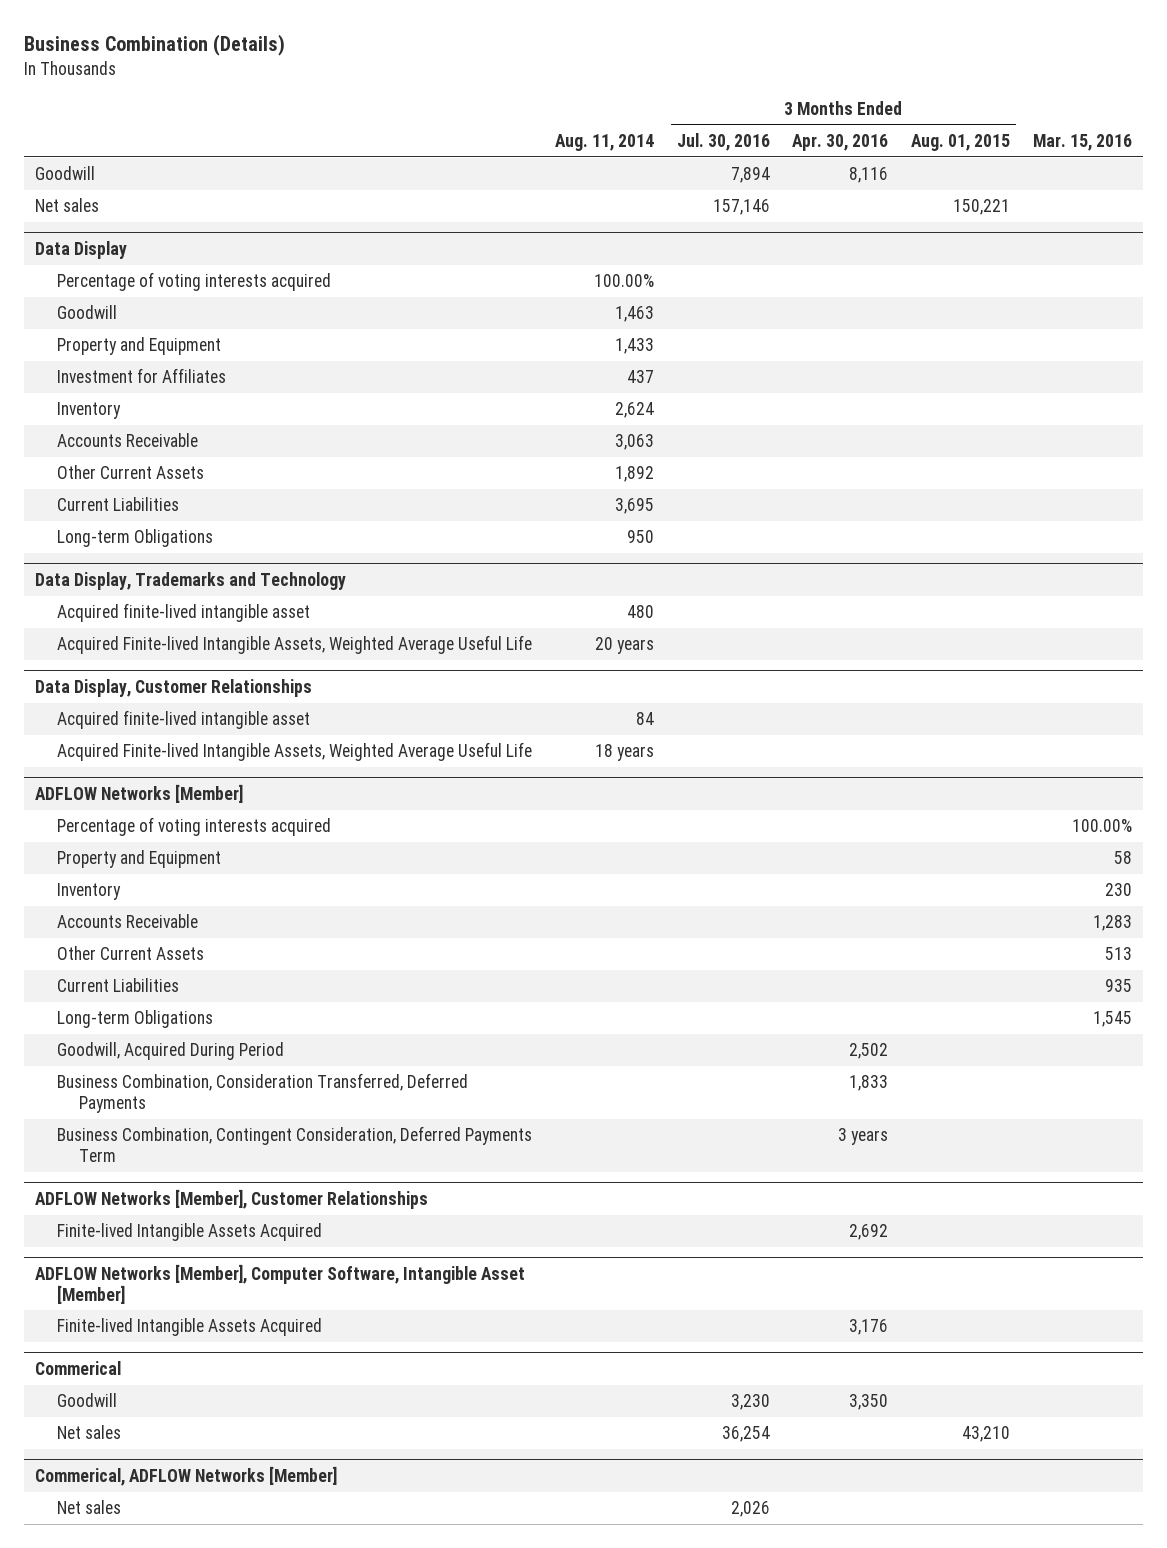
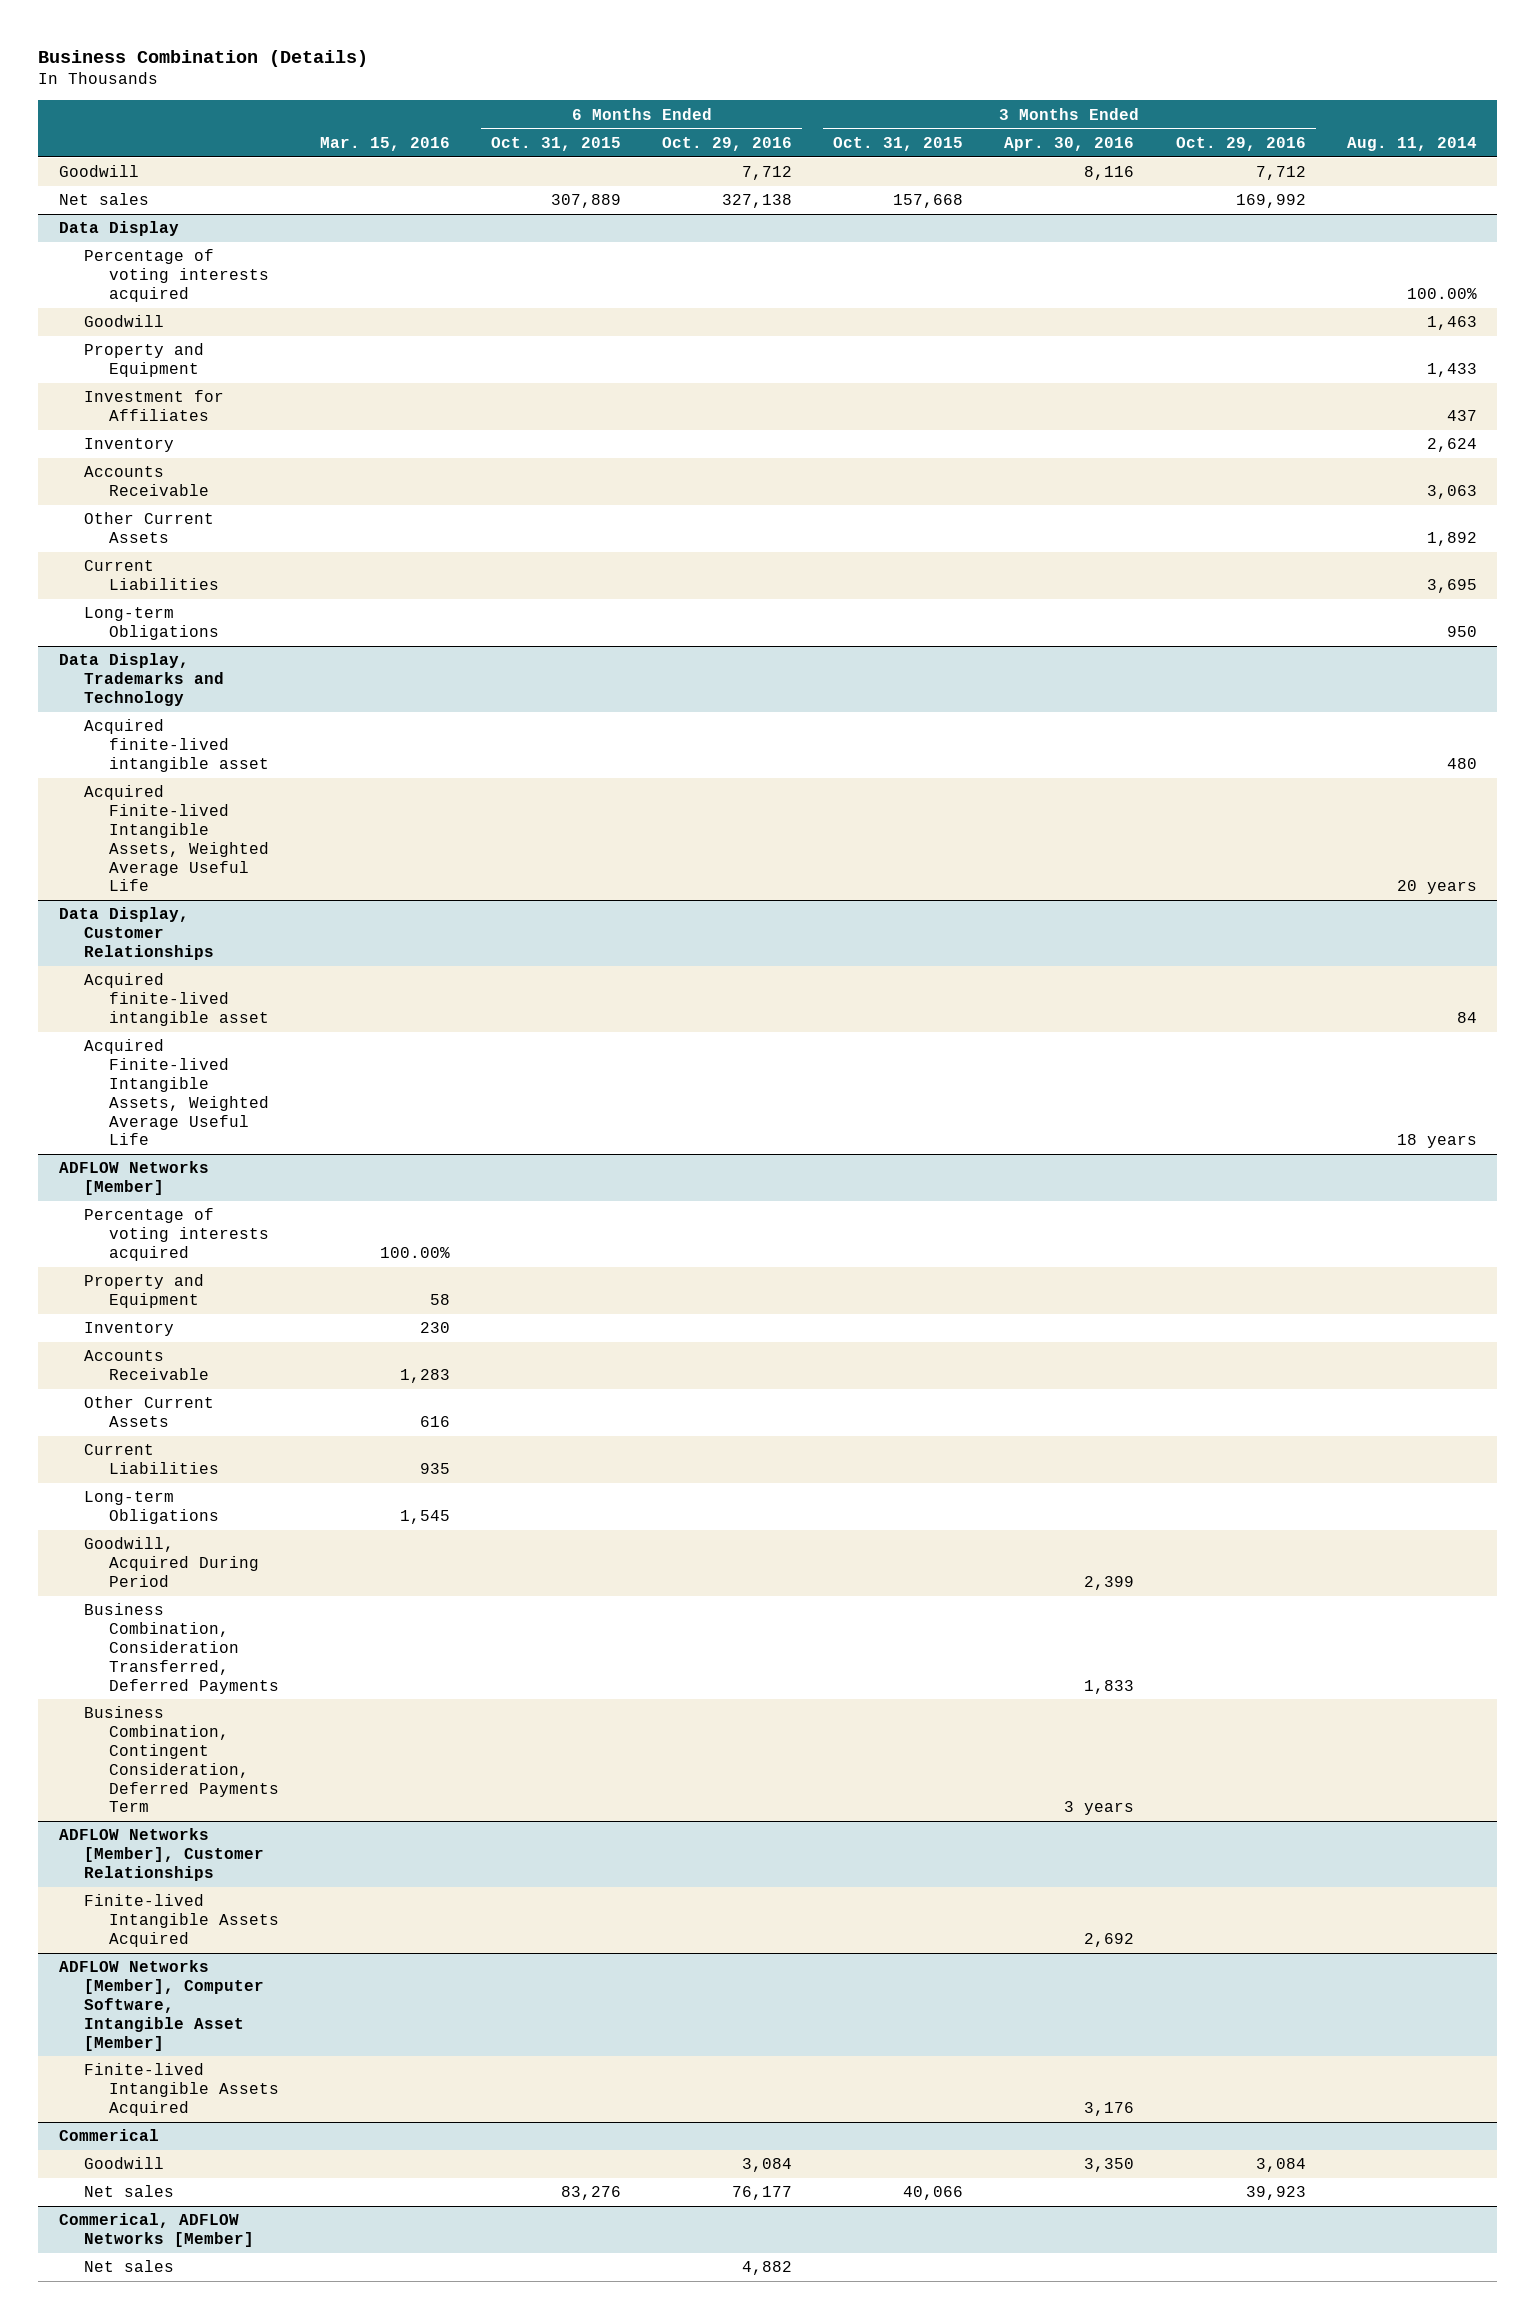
- | Aug. 11, 2014 | 3 Months Ended Jul. 30, 2016 | 3 Months Ended Apr. 30, 2016 | 3 Months Ended Aug. 01, 2015 | Mar. 15, 2016
+ | Mar. 15, 2016 | 6 Months Ended Oct. 31, 2015 | 6 Months Ended Oct. 29, 2016 | 3 Months Ended Oct. 31, 2015 | 3 Months Ended Apr. 30, 2016 | 3 Months Ended Oct. 29, 2016 | Aug. 11, 2014
@ ADFLOW Networks [Member]
- Other Current Assets | | | | | 513
+ Other Current Assets | 616 | | | | | |
- Goodwill, Acquired During Period | | | 2,502 | |
+ Goodwill, Acquired During Period | | | | | 2,399 | |

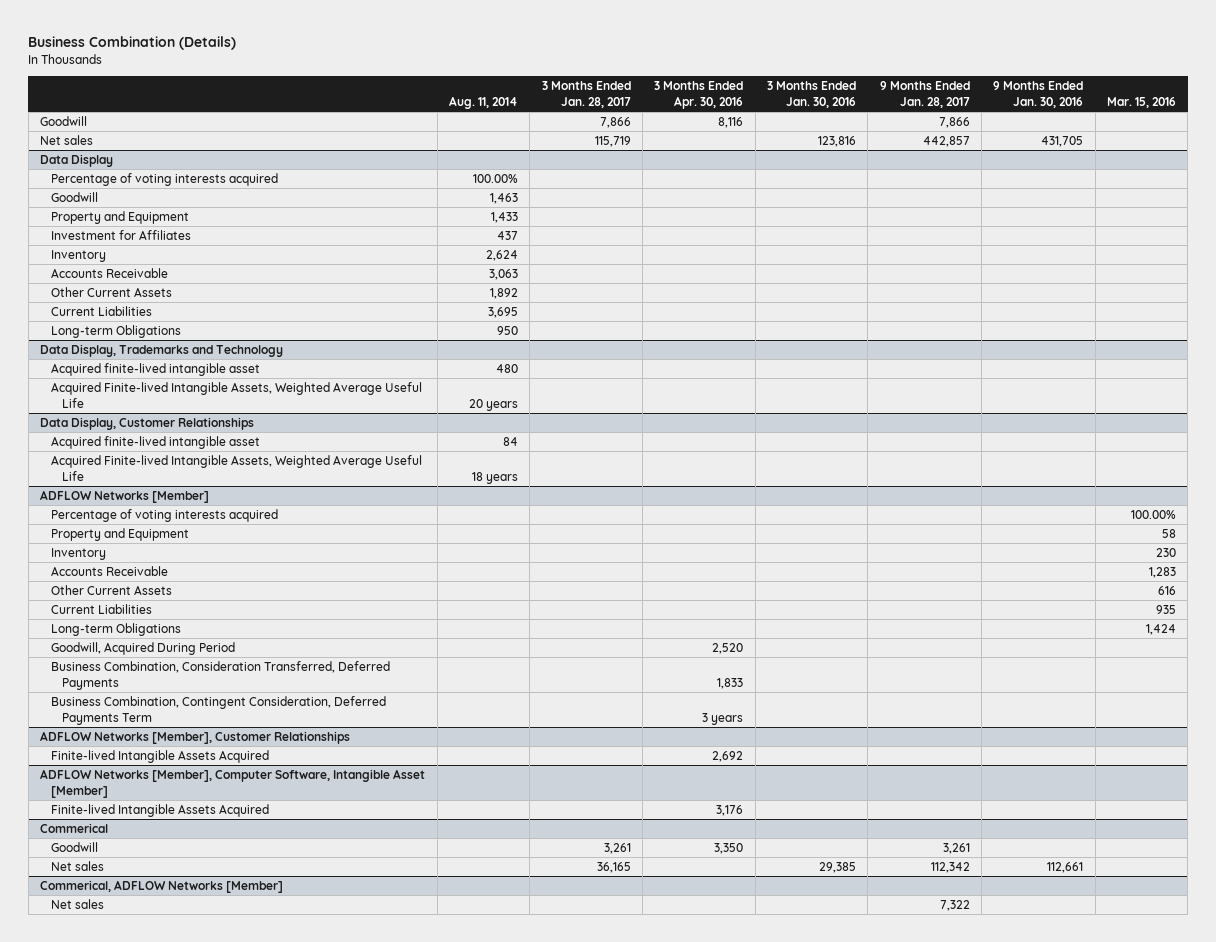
- | Mar. 15, 2016 | 6 Months Ended Oct. 31, 2015 | 6 Months Ended Oct. 29, 2016 | 3 Months Ended Oct. 31, 2015 | 3 Months Ended Apr. 30, 2016 | 3 Months Ended Oct. 29, 2016 | Aug. 11, 2014
+ | Aug. 11, 2014 | 3 Months Ended Jan. 28, 2017 | 3 Months Ended Apr. 30, 2016 | 3 Months Ended Jan. 30, 2016 | 9 Months Ended Jan. 28, 2017 | 9 Months Ended Jan. 30, 2016 | Mar. 15, 2016
@ ADFLOW Networks [Member]
- Long-term Obligations | 1,545 | | | | | |
- Goodwill, Acquired During Period | | | | | 2,399 | |
+ Long-term Obligations | | | | | | | 1,424
+ Goodwill, Acquired During Period | | | 2,520 | | | |

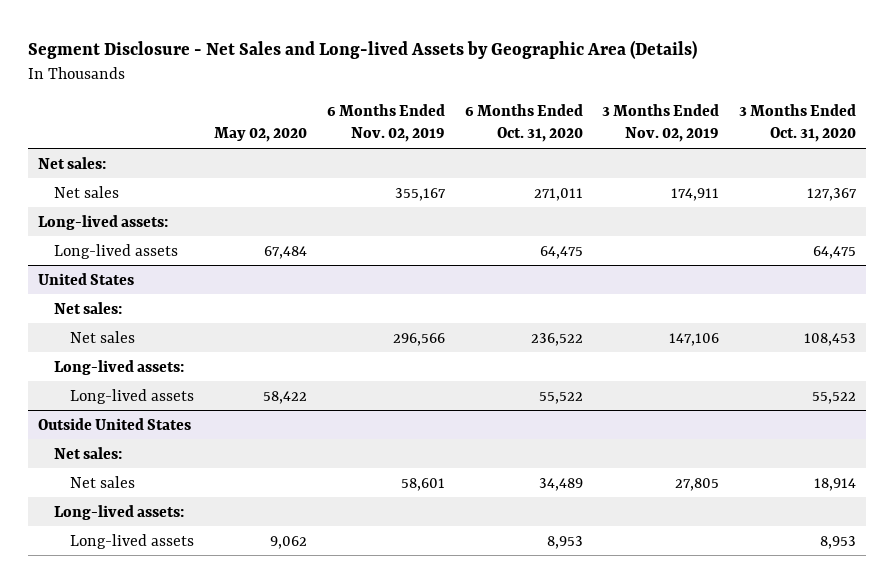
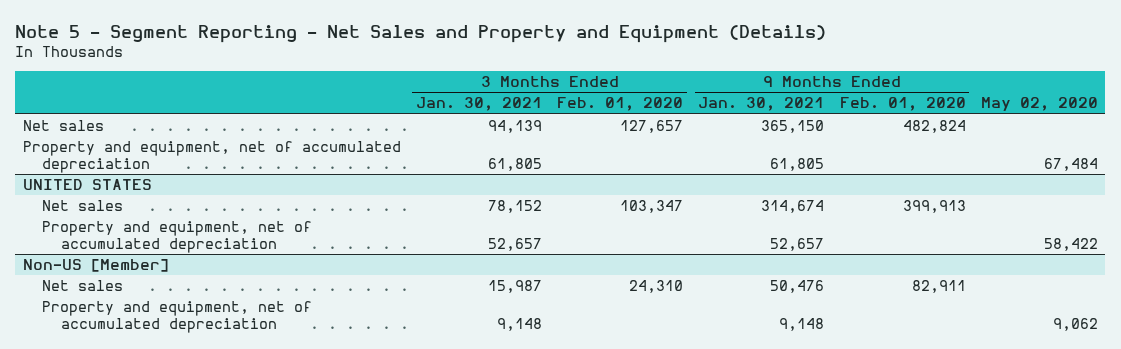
- Segment Disclosure - Net Sales and Long-lived Assets by Geographic Area (Details)
+ Note 5 - Segment Reporting - Net Sales and Property and Equipment (Details)
- | May 02, 2020 | 6 Months Ended Nov. 02, 2019 | 6 Months Ended Oct. 31, 2020 | 3 Months Ended Nov. 02, 2019 | 3 Months Ended Oct. 31, 2020
+ | 3 Months Ended Jan. 30, 2021 | 3 Months Ended Feb. 01, 2020 | 9 Months Ended Jan. 30, 2021 | 9 Months Ended Feb. 01, 2020 | May 02, 2020
- Net sales:
- Long-lived assets:
- Long-lived assets | 67,484 | | 64,475 | | 64,475
- United States
- Net sales:
+ Property and equipment, net of accumulated depreciation | 61,805 | | 61,805 | | 67,484
+ UNITED STATES
- Long-lived assets:
- Long-lived assets | 58,422 | | 55,522 | | 55,522
- Outside United States
- Net sales:
+ Property and equipment, net of accumulated depreciation | 52,657 | | 52,657 | | 58,422
+ Non-US [Member]
- Long-lived assets:
- Long-lived assets | 9,062 | | 8,953 | | 8,953
+ Property and equipment, net of accumulated depreciation | 9,148 | | 9,148 | | 9,062

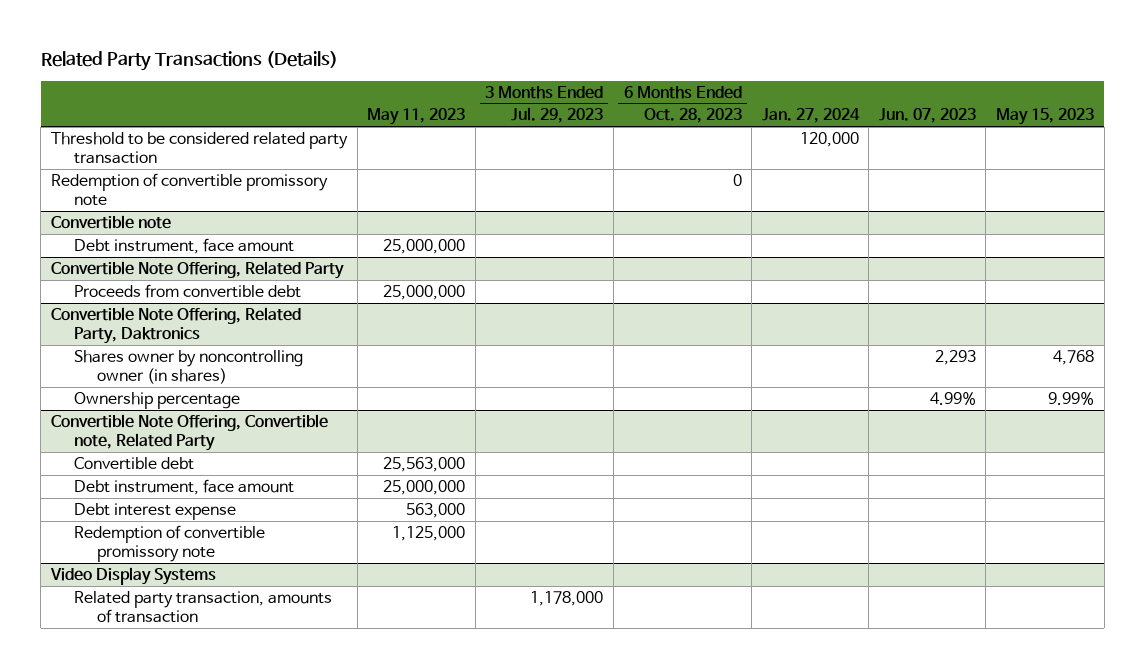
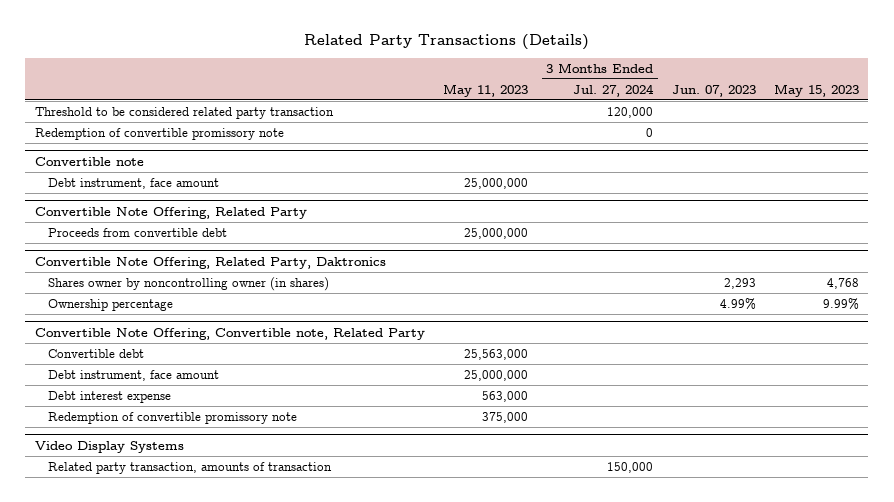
- | May 11, 2023 | 3 Months Ended Jul. 29, 2023 | 6 Months Ended Oct. 28, 2023 | Jan. 27, 2024 | Jun. 07, 2023 | May 15, 2023
+ | May 11, 2023 | 3 Months Ended Jul. 27, 2024 | Jun. 07, 2023 | May 15, 2023
@ Convertible Note Offering, Convertible note, Related Party
- Redemption of convertible promissory note | 1,125,000 | | | | |
+ Redemption of convertible promissory note | 375,000 | | |

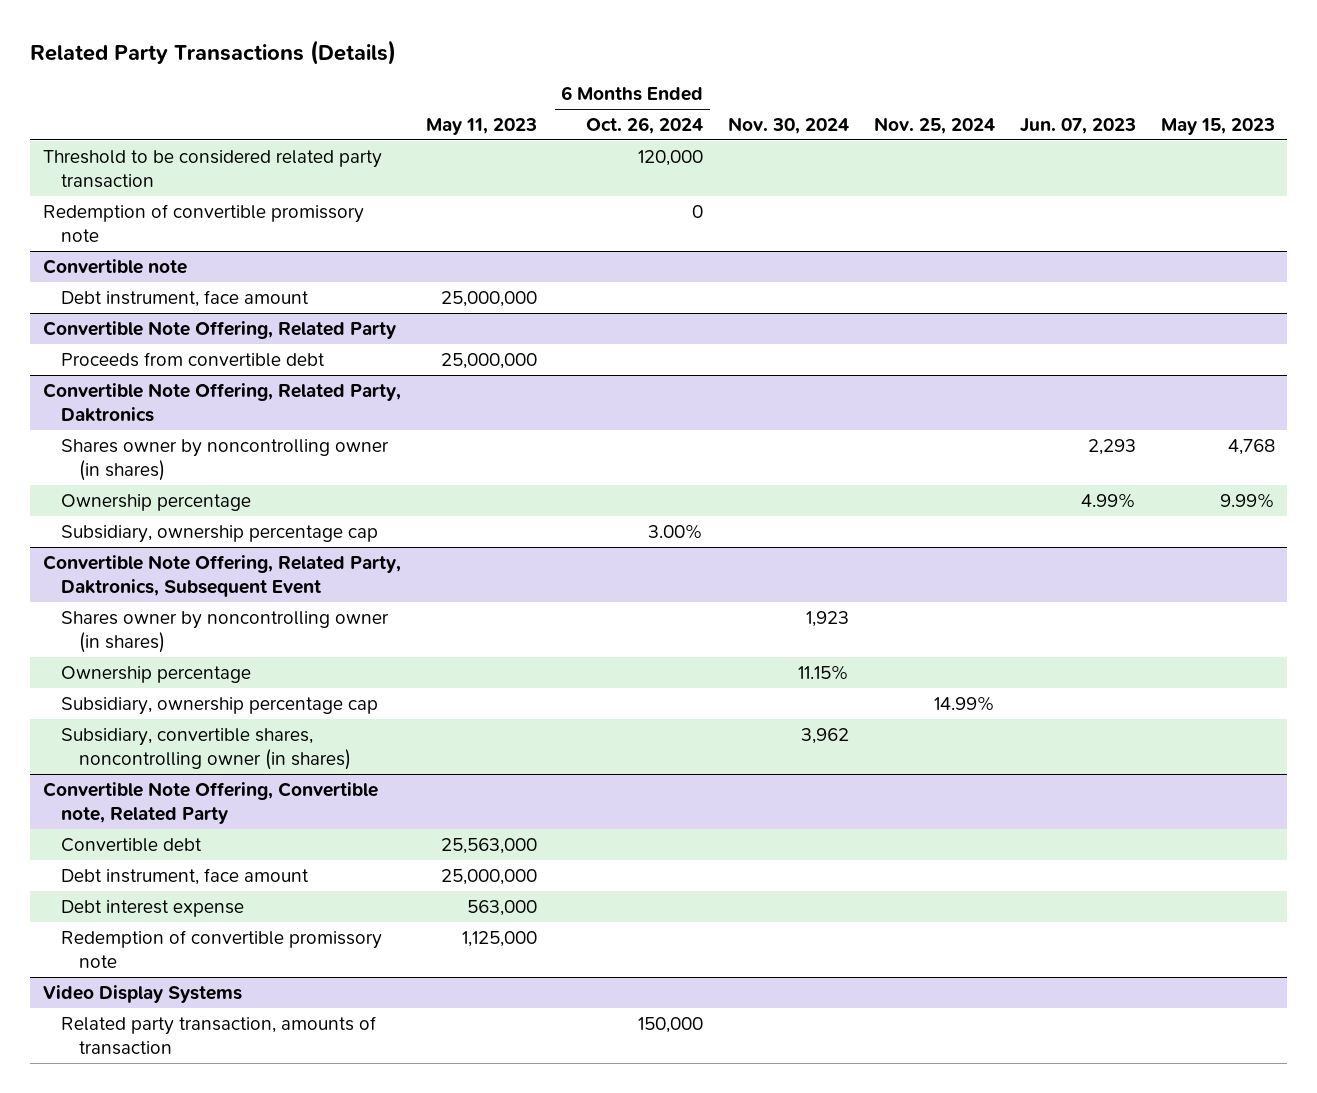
- | May 11, 2023 | 3 Months Ended Jul. 27, 2024 | Jun. 07, 2023 | May 15, 2023
+ | May 11, 2023 | 6 Months Ended Oct. 26, 2024 | Nov. 30, 2024 | Nov. 25, 2024 | Jun. 07, 2023 | May 15, 2023
@ Convertible Note Offering, Related Party, Daktronics
+ Subsidiary, ownership percentage cap | | 3.00% | | | |
+ Convertible Note Offering, Related Party, Daktronics, Subsequent Event
+ Shares owner by noncontrolling owner (in shares) | | | 1,923 | | |
+ Ownership percentage | | | 11.15% | | |
+ Subsidiary, ownership percentage cap | | | | 14.99% | |
+ Subsidiary, convertible shares, noncontrolling owner (in shares) | | | 3,962 | | |
@ Convertible Note Offering, Convertible note, Related Party
- Redemption of convertible promissory note | 375,000 | | |
+ Redemption of convertible promissory note | 1,125,000 | | | | |

